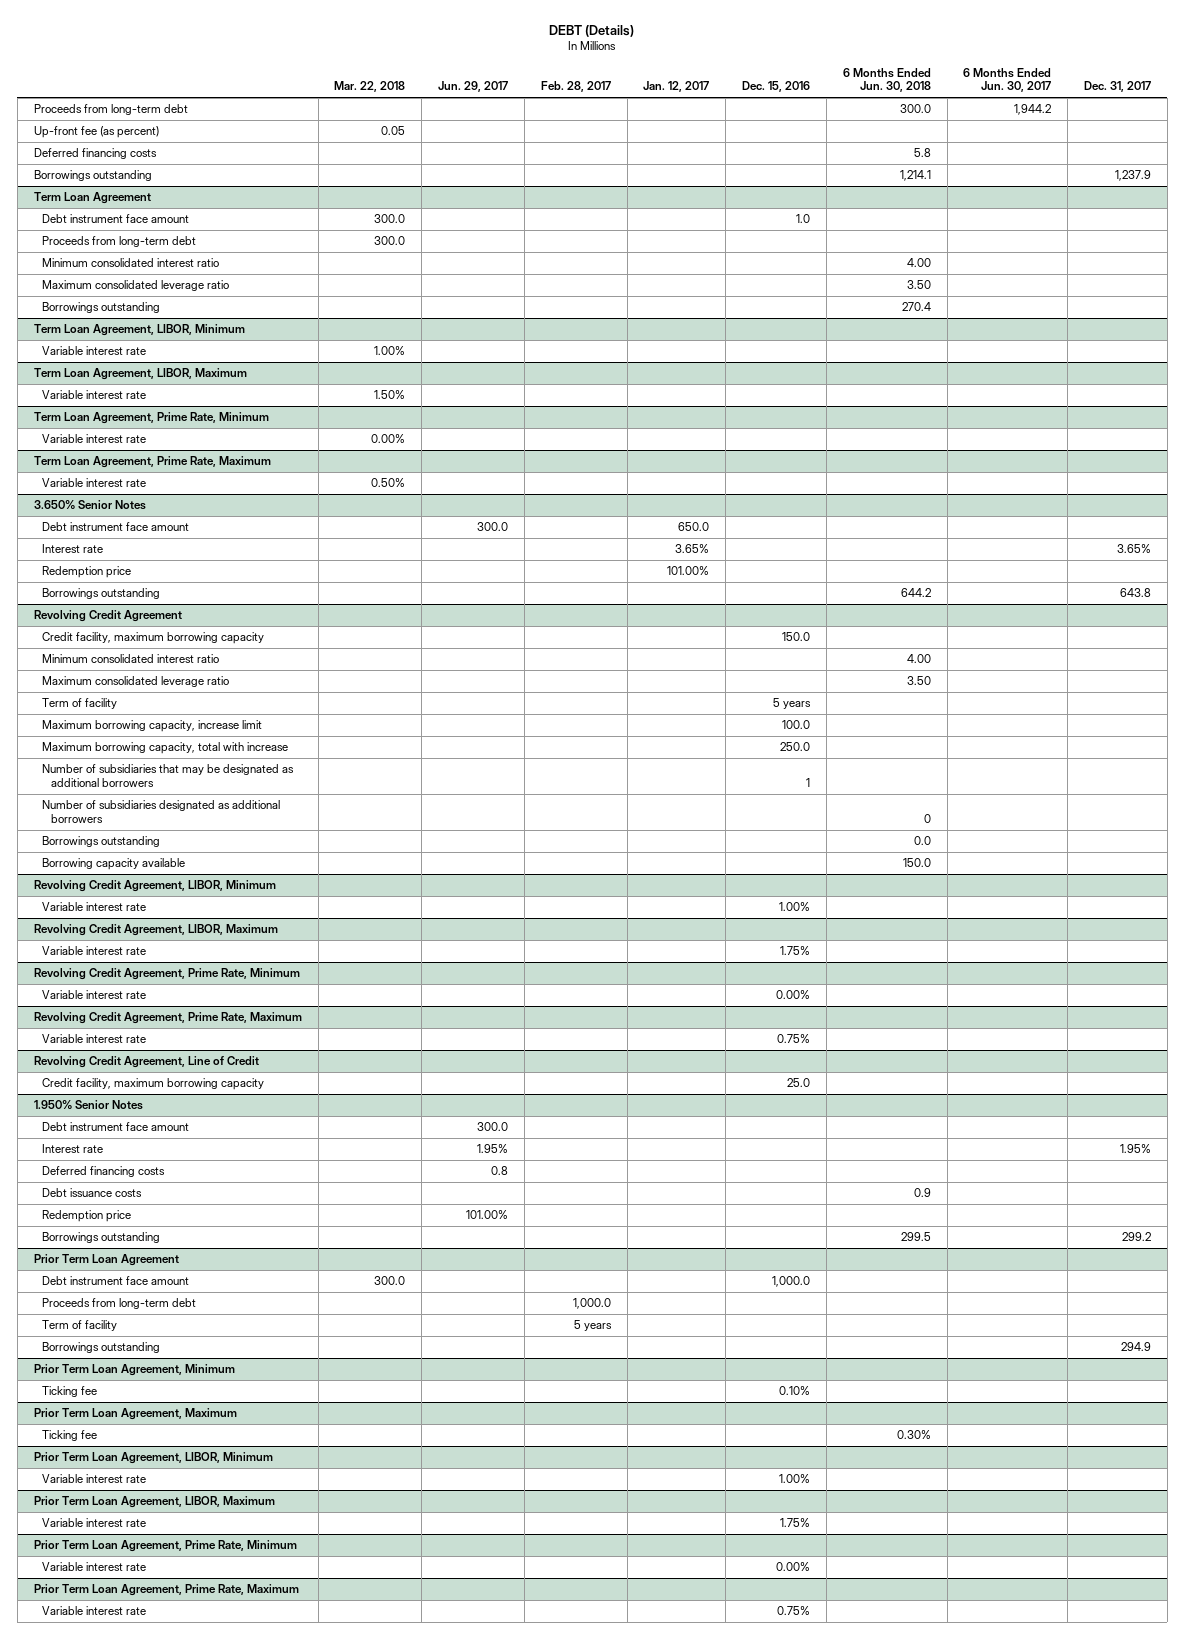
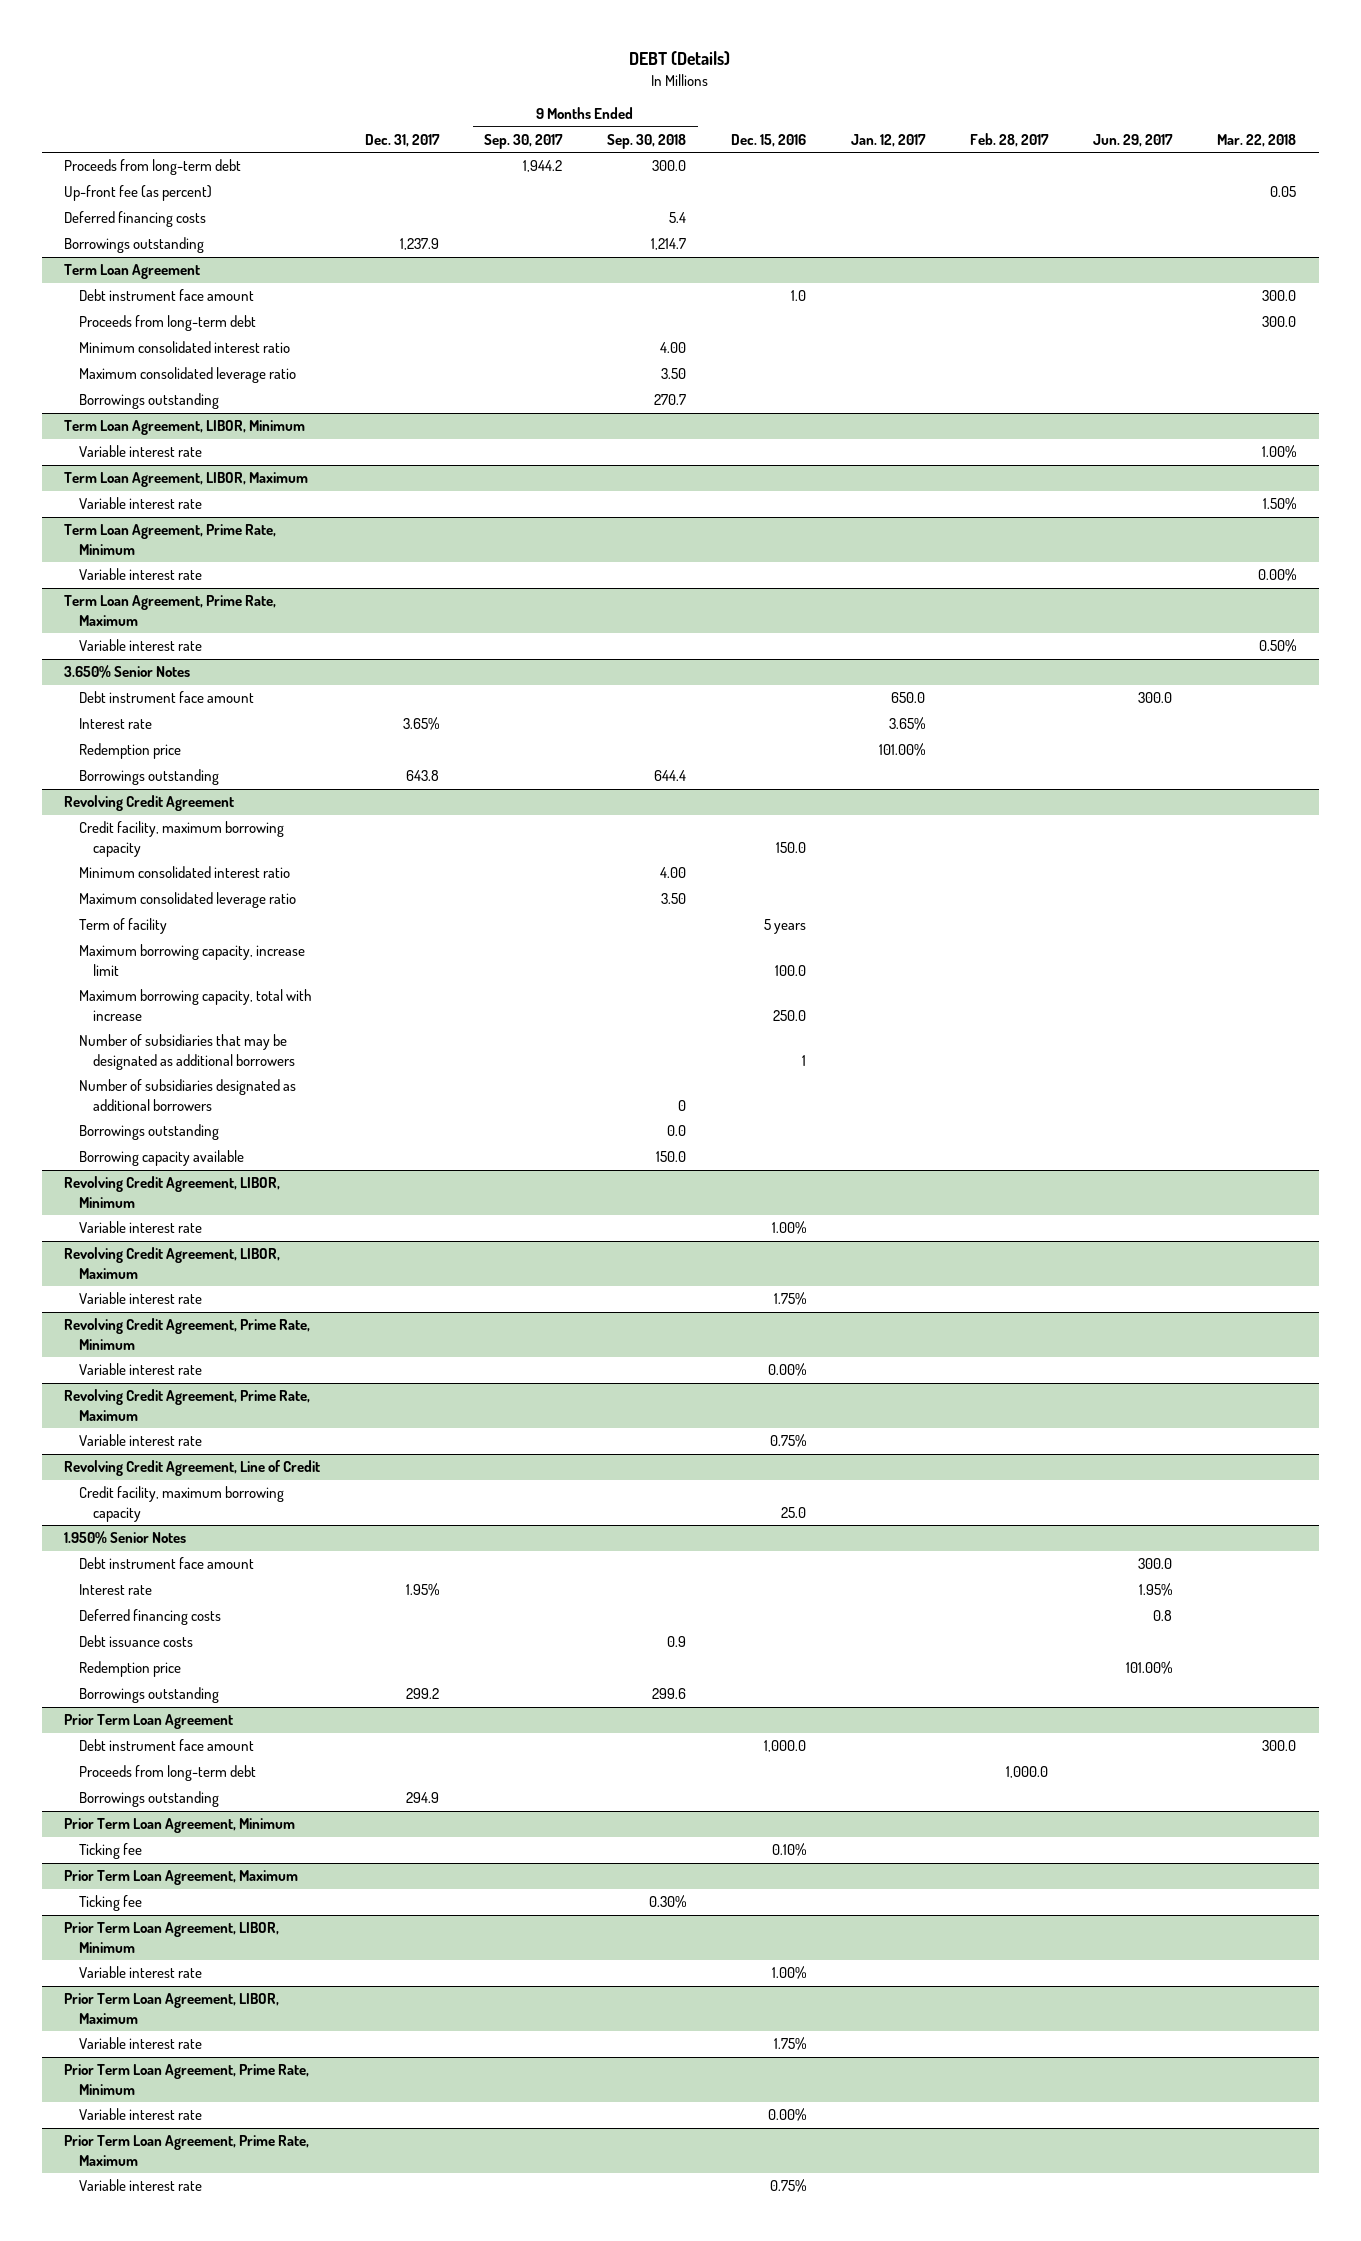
- | Mar. 22, 2018 | Jun. 29, 2017 | Feb. 28, 2017 | Jan. 12, 2017 | Dec. 15, 2016 | 6 Months Ended Jun. 30, 2018 | 6 Months Ended Jun. 30, 2017 | Dec. 31, 2017
+ | Dec. 31, 2017 | 9 Months Ended Sep. 30, 2017 | 9 Months Ended Sep. 30, 2018 | Dec. 15, 2016 | Jan. 12, 2017 | Feb. 28, 2017 | Jun. 29, 2017 | Mar. 22, 2018
@ Prior Term Loan Agreement
- Term of facility | | | 5 years | | | | |

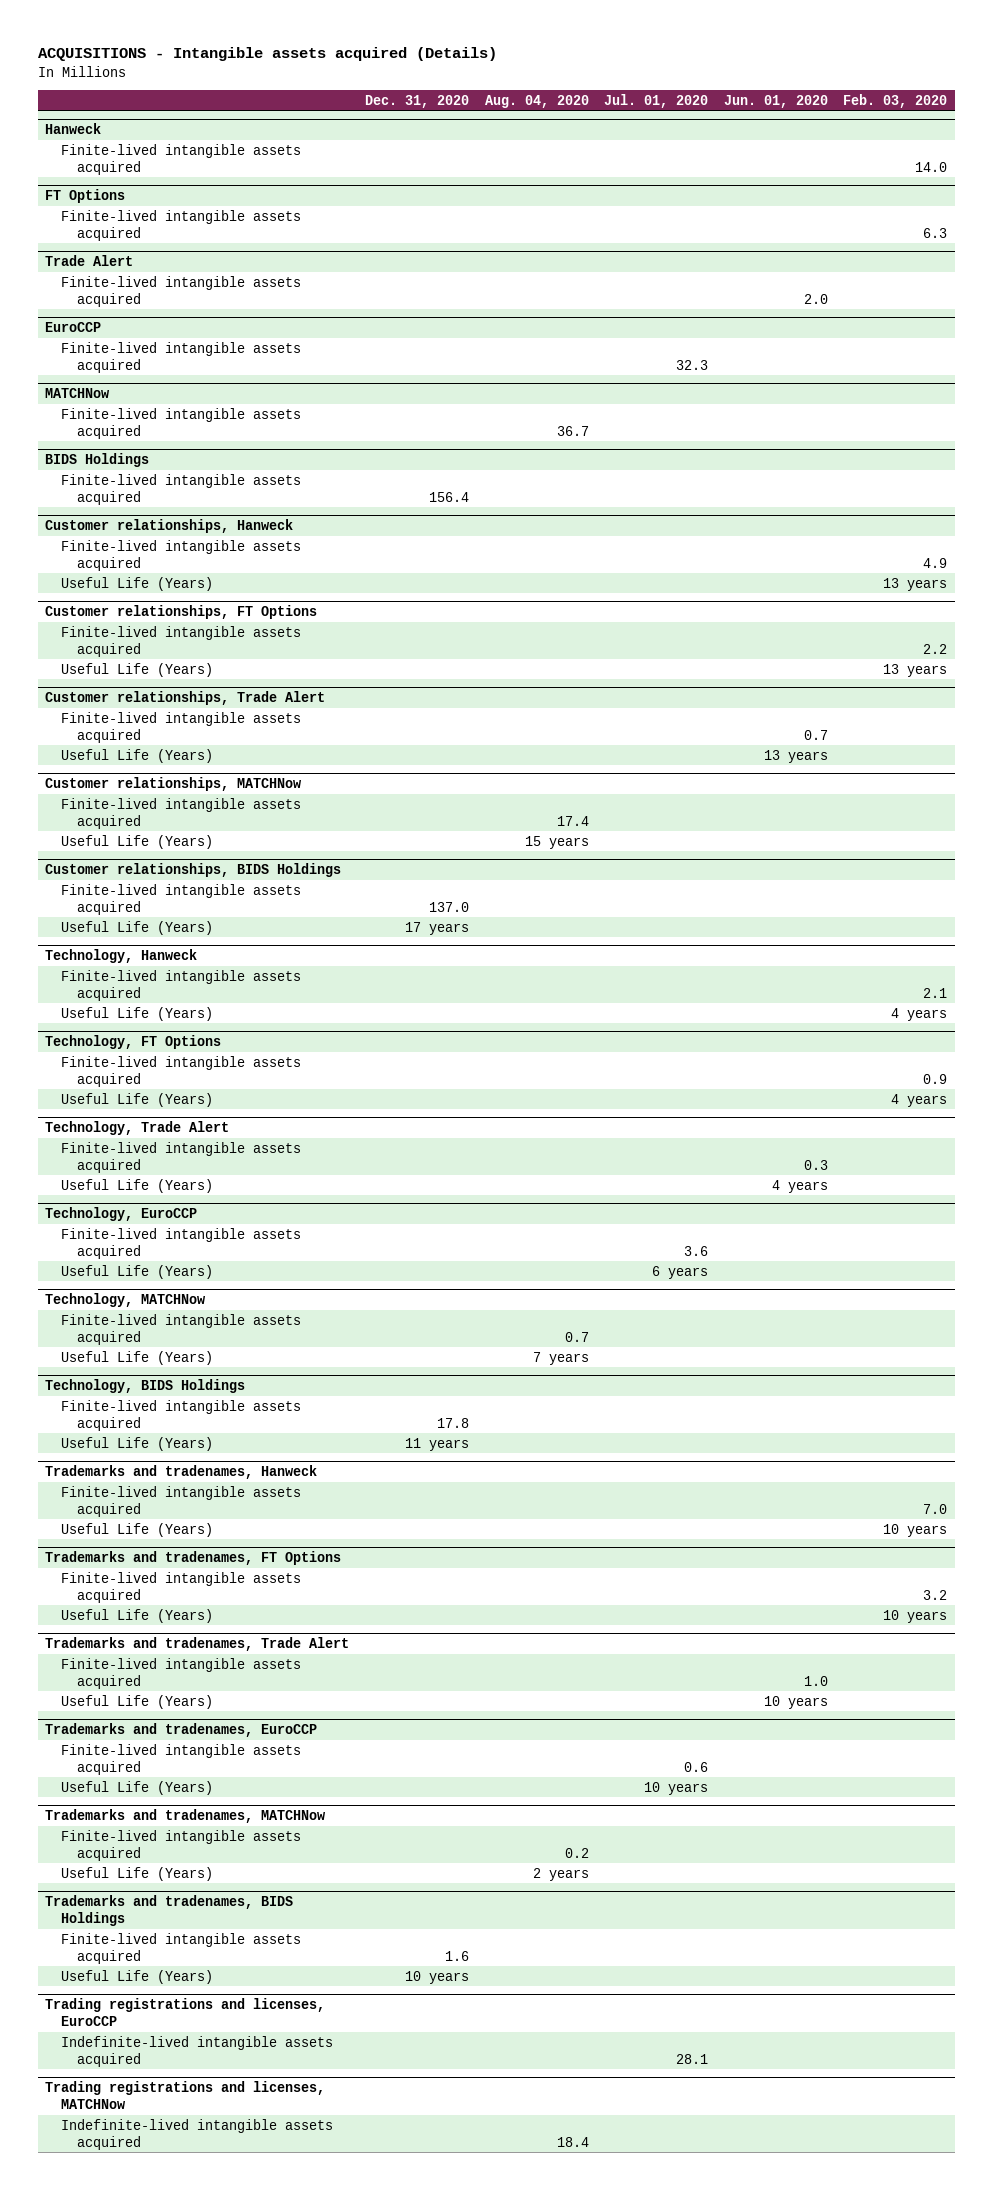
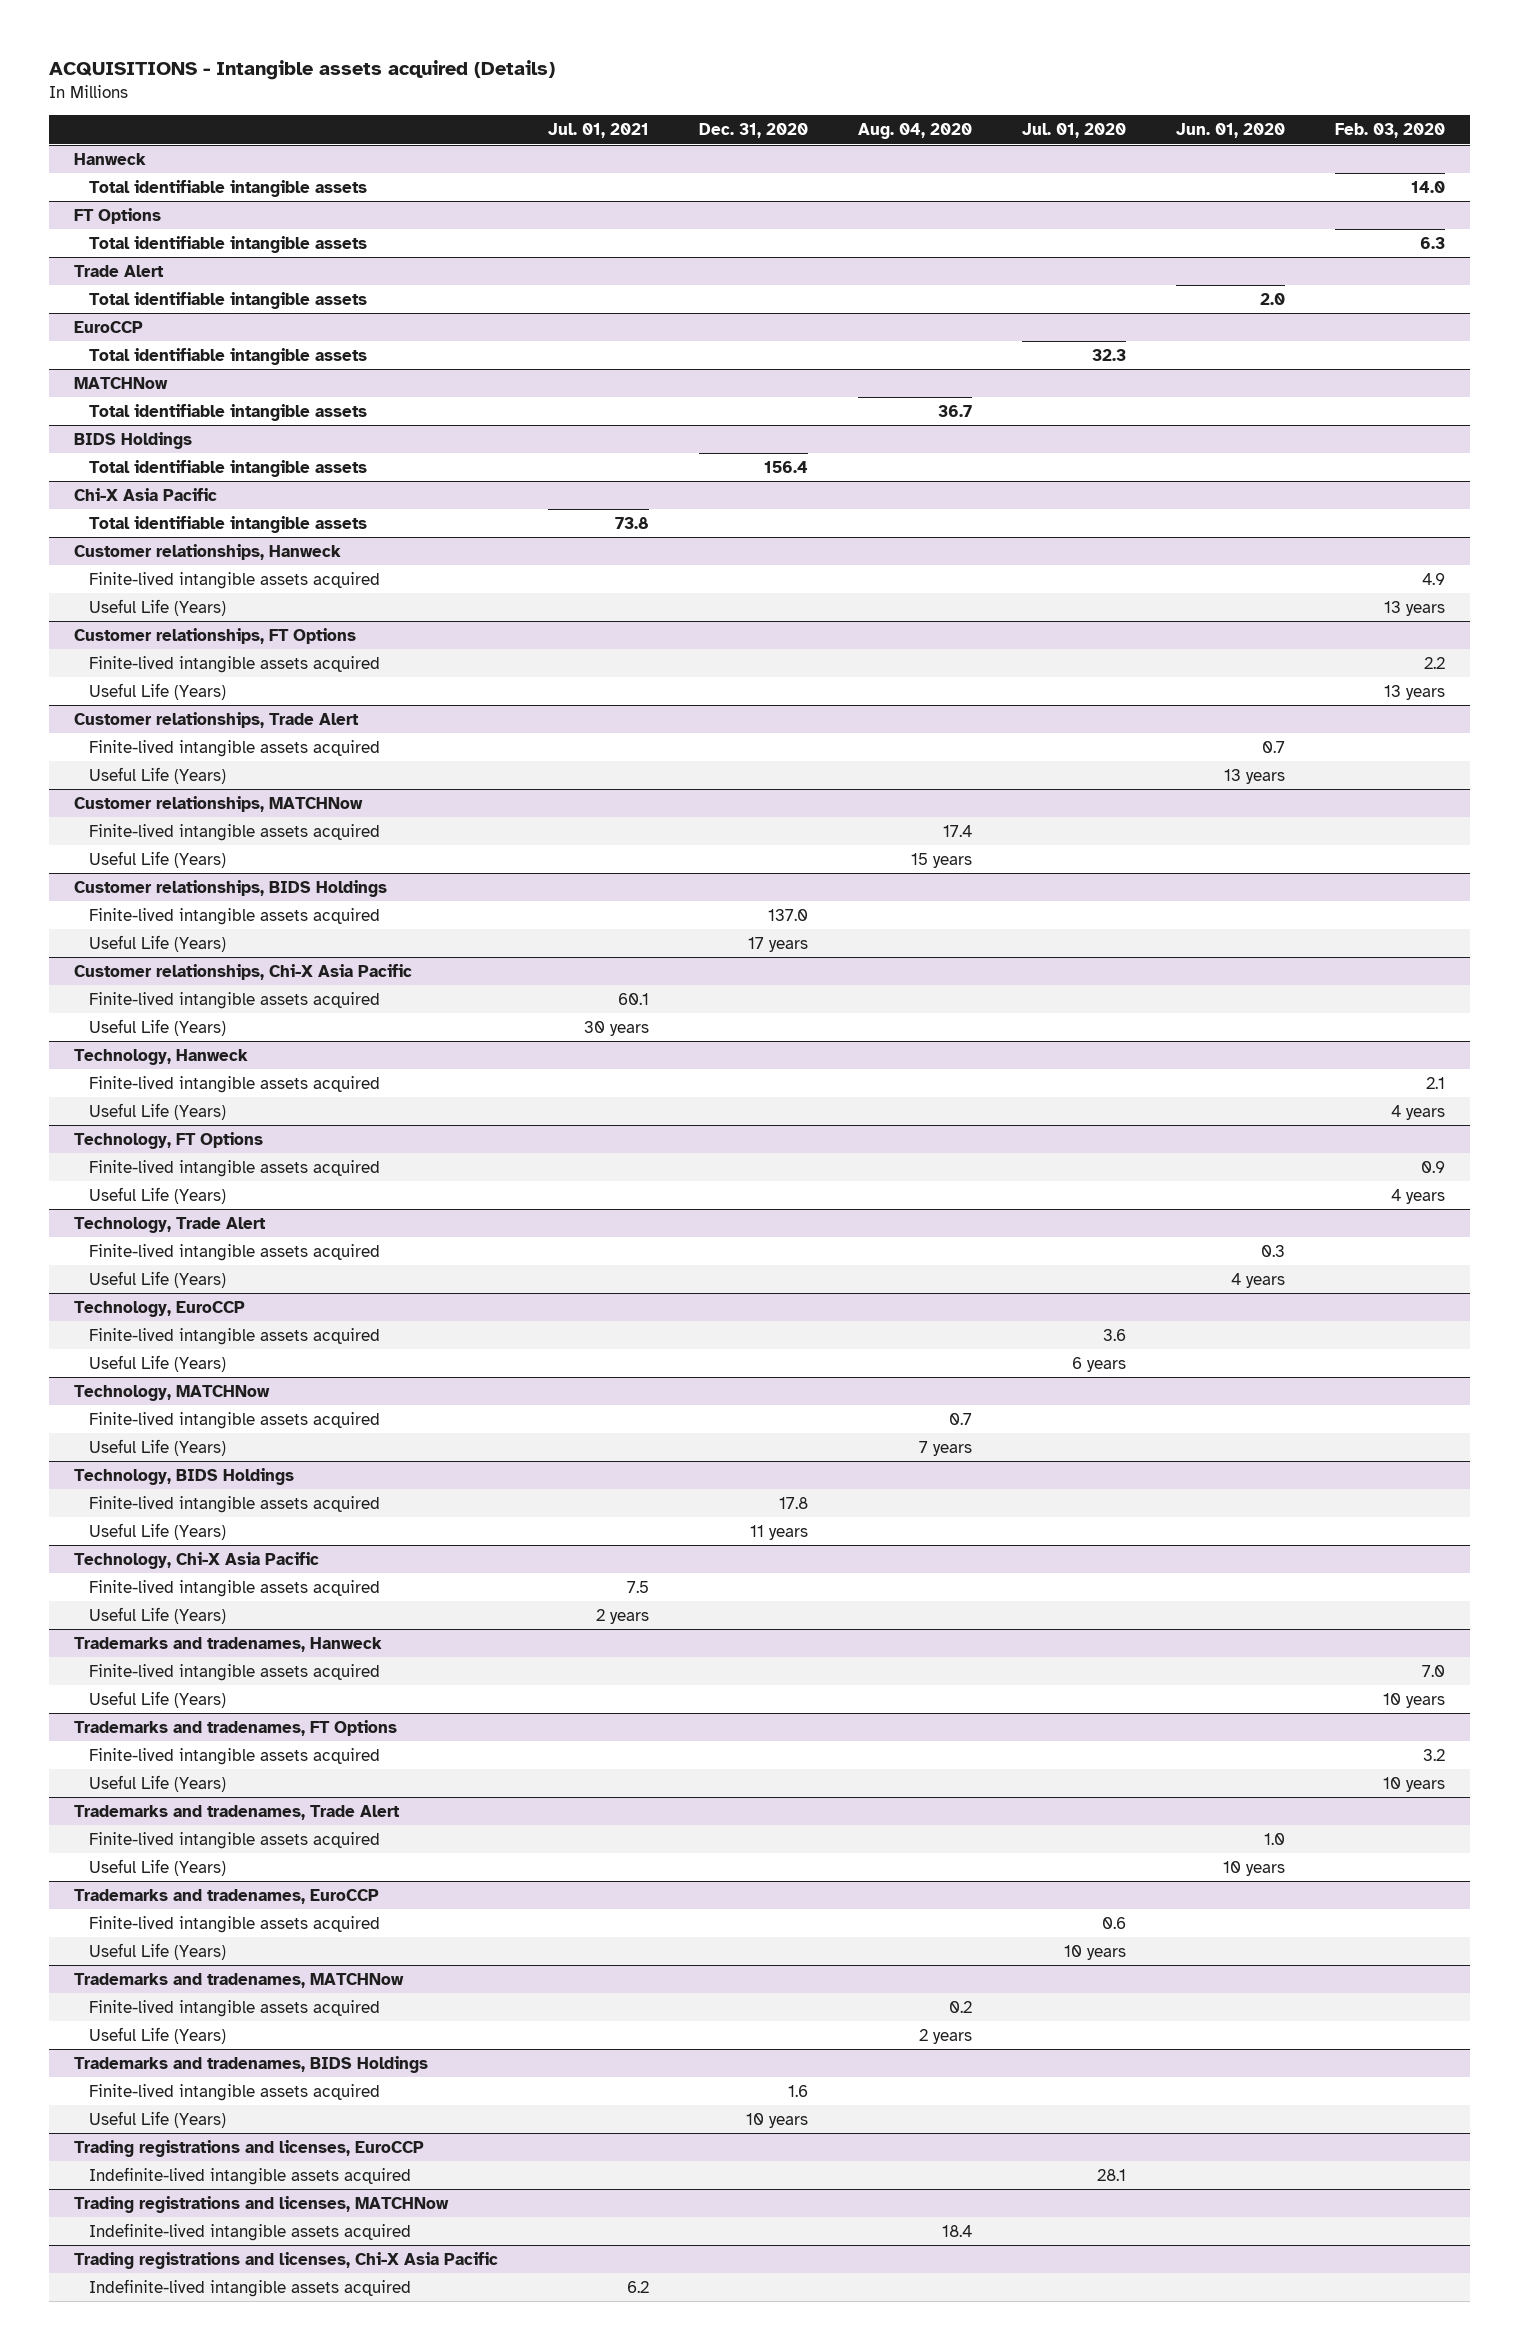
- | Dec. 31, 2020 | Aug. 04, 2020 | Jul. 01, 2020 | Jun. 01, 2020 | Feb. 03, 2020
+ | Jul. 01, 2021 | Dec. 31, 2020 | Aug. 04, 2020 | Jul. 01, 2020 | Jun. 01, 2020 | Feb. 03, 2020
@ Hanweck
- Finite-lived intangible assets acquired | | | | | 14.0
+ Total identifiable intangible assets | | | | | | 14.0
@ FT Options
- Finite-lived intangible assets acquired | | | | | 6.3
+ Total identifiable intangible assets | | | | | | 6.3
@ Trade Alert
- Finite-lived intangible assets acquired | | | | 2.0 |
+ Total identifiable intangible assets | | | | | 2.0 |
@ EuroCCP
- Finite-lived intangible assets acquired | | | 32.3 | |
+ Total identifiable intangible assets | | | | 32.3 | |
@ MATCHNow
- Finite-lived intangible assets acquired | | 36.7 | | |
+ Total identifiable intangible assets | | | 36.7 | | |
@ BIDS Holdings
- Finite-lived intangible assets acquired | 156.4 | | | |
+ Total identifiable intangible assets | | 156.4 | | | |
+ Chi-X Asia Pacific
+ Total identifiable intangible assets | 73.8 | | | | |
+ Customer relationships, Chi-X Asia Pacific
+ Finite-lived intangible assets acquired | 60.1 | | | | |
+ Useful Life (Years) | 30 years | | | | |
+ Technology, Chi-X Asia Pacific
+ Finite-lived intangible assets acquired | 7.5 | | | | |
+ Useful Life (Years) | 2 years | | | | |
+ Trading registrations and licenses, Chi-X Asia Pacific
+ Indefinite-lived intangible assets acquired | 6.2 | | | | |

